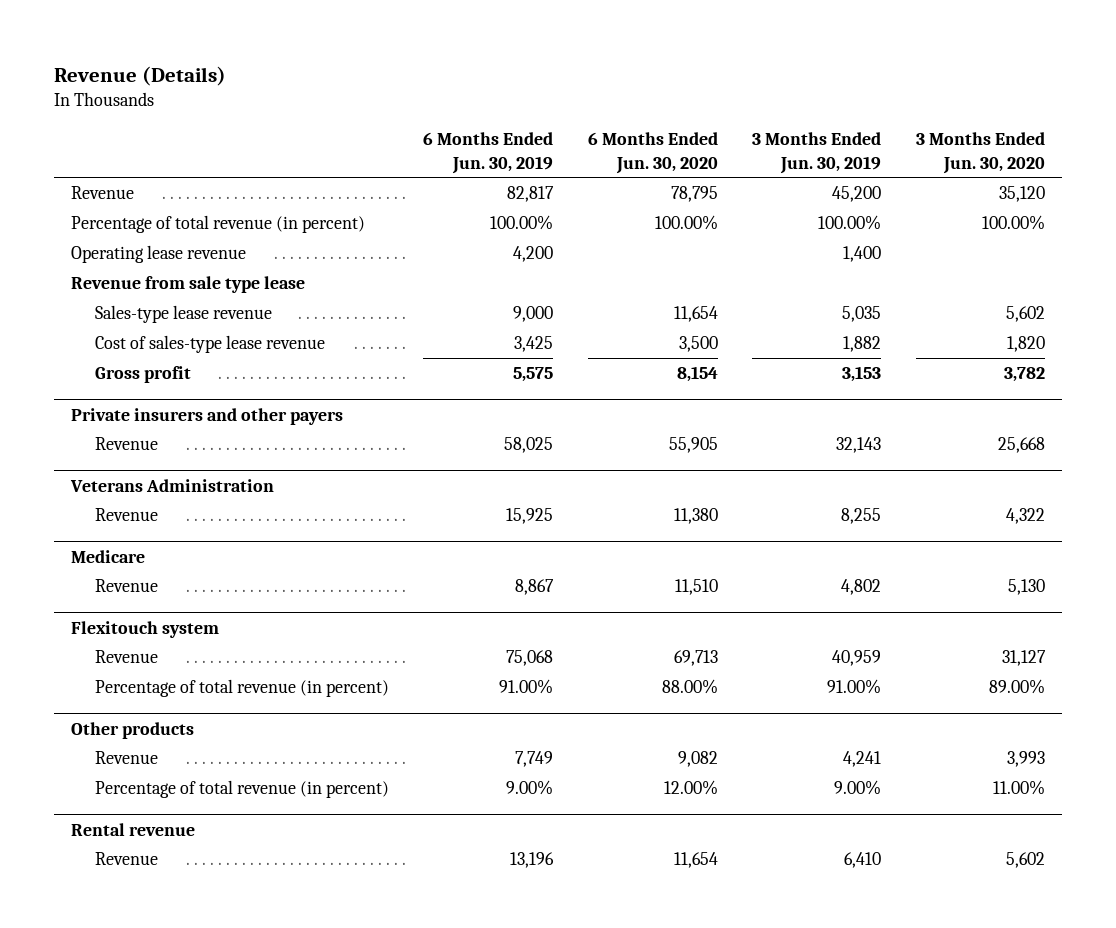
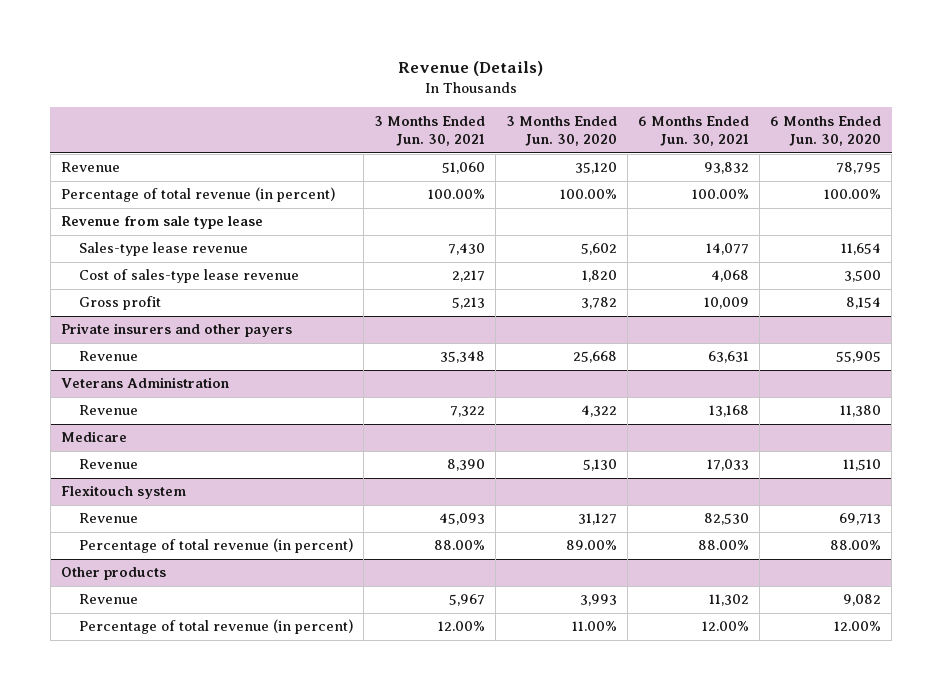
- | 6 Months Ended Jun. 30, 2019 | 6 Months Ended Jun. 30, 2020 | 3 Months Ended Jun. 30, 2019 | 3 Months Ended Jun. 30, 2020
+ | 3 Months Ended Jun. 30, 2021 | 3 Months Ended Jun. 30, 2020 | 6 Months Ended Jun. 30, 2021 | 6 Months Ended Jun. 30, 2020
- Operating lease revenue | 4,200 | | 1,400 |
- Rental revenue
- Revenue | 13,196 | 11,654 | 6,410 | 5,602

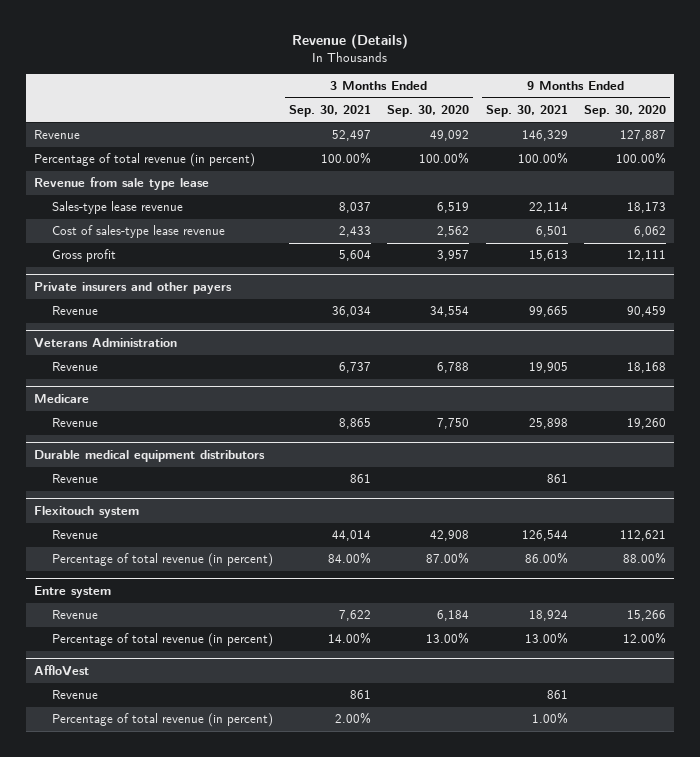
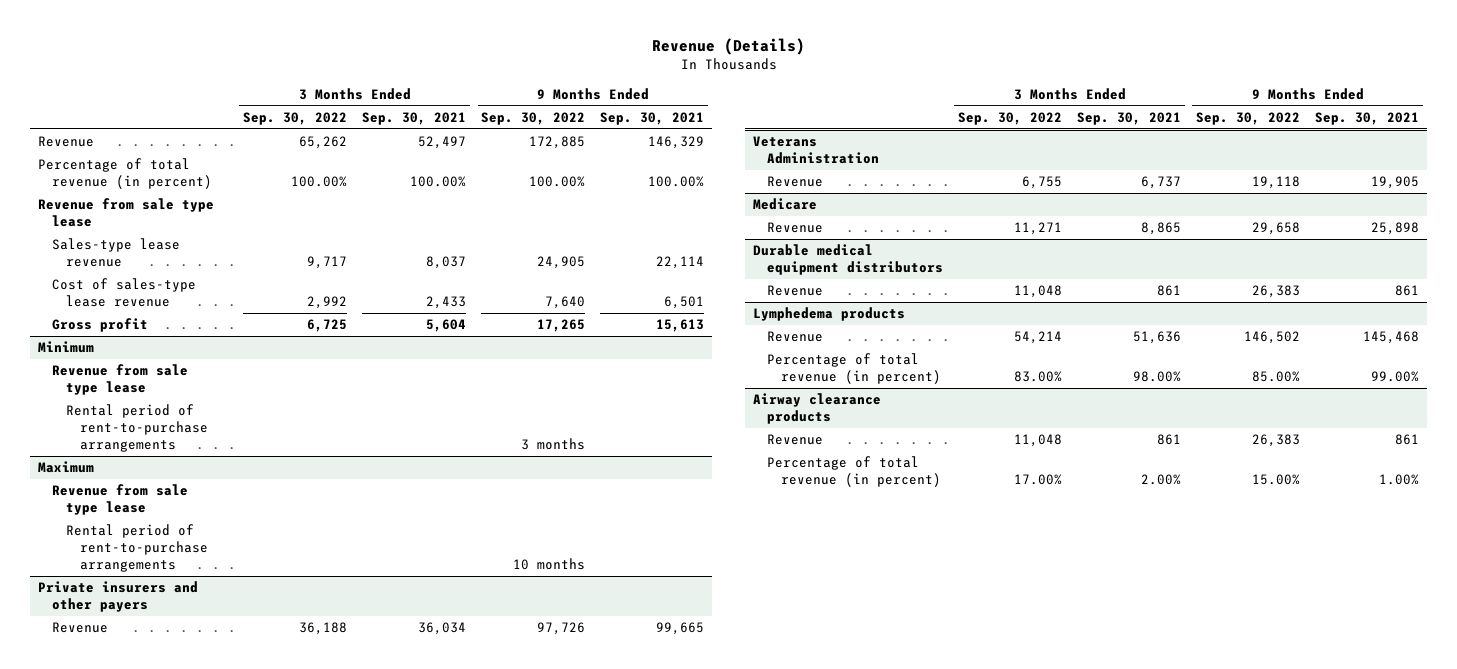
- | 3 Months Ended Sep. 30, 2021 | 3 Months Ended Sep. 30, 2020 | 9 Months Ended Sep. 30, 2021 | 9 Months Ended Sep. 30, 2020
+ | 3 Months Ended Sep. 30, 2022 | 3 Months Ended Sep. 30, 2021 | 9 Months Ended Sep. 30, 2022 | 9 Months Ended Sep. 30, 2021
+ Minimum
+ Revenue from sale type lease
+ Rental period of rent-to-purchase arrangements | | | 3 months |
+ Maximum
+ Revenue from sale type lease
+ Rental period of rent-to-purchase arrangements | | | 10 months |
- Flexitouch system
- Revenue | 44,014 | 42,908 | 126,544 | 112,621
- Percentage of total revenue (in percent) | 84.00% | 87.00% | 86.00% | 88.00%
- Entre system
- Revenue | 7,622 | 6,184 | 18,924 | 15,266
- Percentage of total revenue (in percent) | 14.00% | 13.00% | 13.00% | 12.00%
- AffloVest
+ Lymphedema products
+ Revenue | 54,214 | 51,636 | 146,502 | 145,468
+ Percentage of total revenue (in percent) | 83.00% | 98.00% | 85.00% | 99.00%
+ Airway clearance products

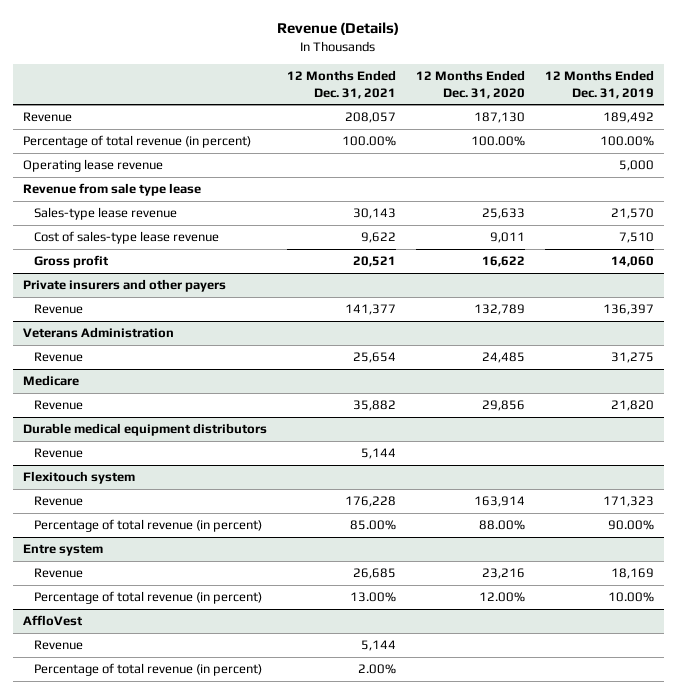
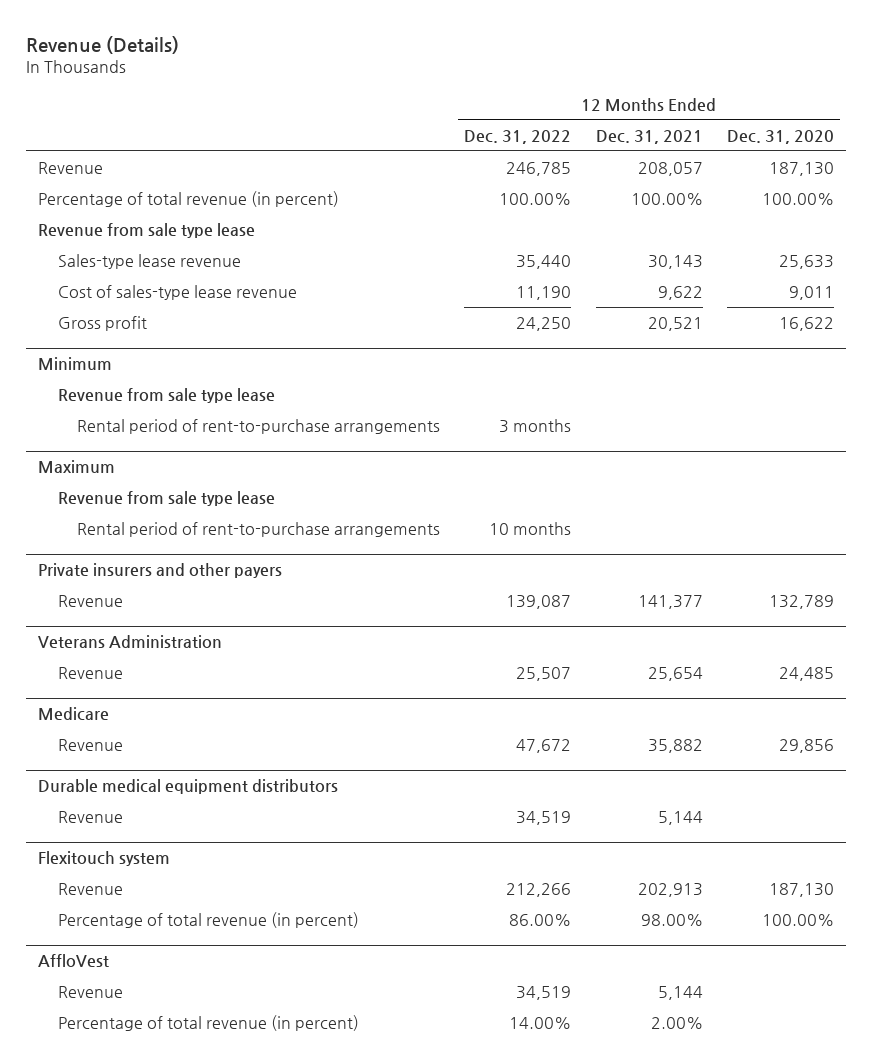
- | 12 Months Ended Dec. 31, 2021 | 12 Months Ended Dec. 31, 2020 | 12 Months Ended Dec. 31, 2019
+ | 12 Months Ended Dec. 31, 2022 | 12 Months Ended Dec. 31, 2021 | 12 Months Ended Dec. 31, 2020
- Operating lease revenue | | | 5,000
+ Minimum
+ Revenue from sale type lease
+ Rental period of rent-to-purchase arrangements | 3 months | |
+ Maximum
+ Revenue from sale type lease
+ Rental period of rent-to-purchase arrangements | 10 months | |
@ Flexitouch system
- Revenue | 176,228 | 163,914 | 171,323
- Percentage of total revenue (in percent) | 85.00% | 88.00% | 90.00%
- Entre system
- Revenue | 26,685 | 23,216 | 18,169
- Percentage of total revenue (in percent) | 13.00% | 12.00% | 10.00%
@ Flexitouch system
+ Revenue | 212,266 | 202,913 | 187,130
+ Percentage of total revenue (in percent) | 86.00% | 98.00% | 100.00%

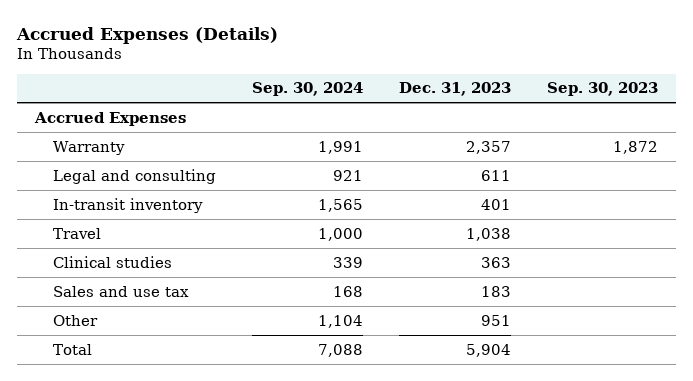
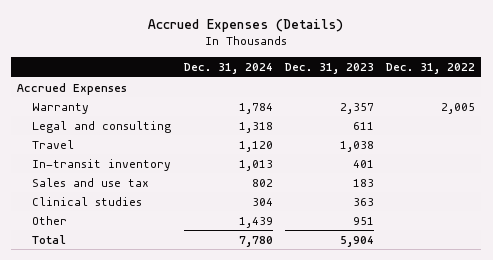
- | Sep. 30, 2024 | Dec. 31, 2023 | Sep. 30, 2023
+ | Dec. 31, 2024 | Dec. 31, 2023 | Dec. 31, 2022
moved down: In-transit inventory | 1,013 | 401 |
moved down: Clinical studies | 304 | 363 |

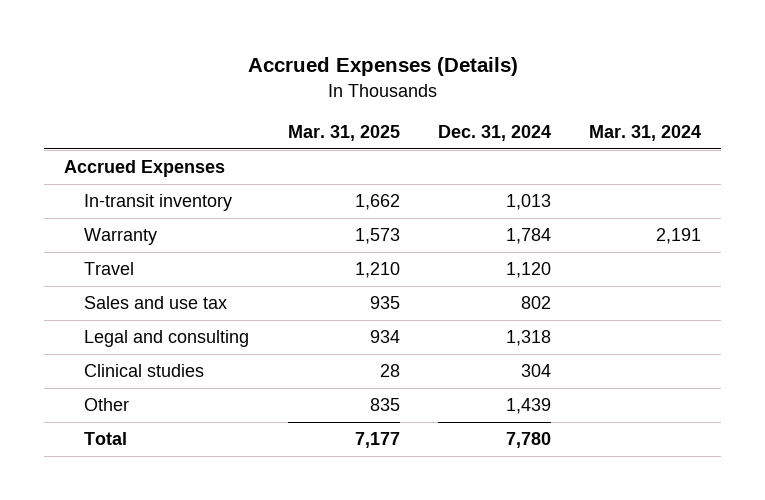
- | Dec. 31, 2024 | Dec. 31, 2023 | Dec. 31, 2022
+ | Mar. 31, 2025 | Dec. 31, 2024 | Mar. 31, 2024
moved up: In-transit inventory | 1,662 | 1,013 |
moved down: Legal and consulting | 934 | 1,318 |

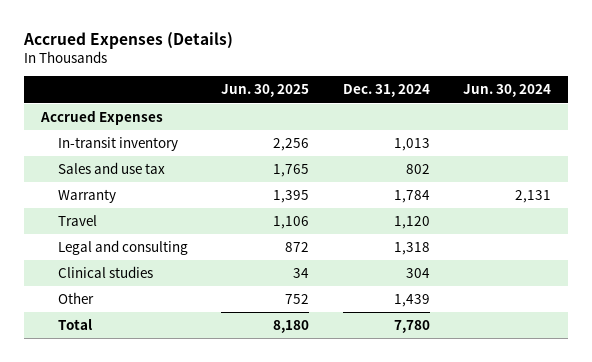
- | Mar. 31, 2025 | Dec. 31, 2024 | Mar. 31, 2024
+ | Jun. 30, 2025 | Dec. 31, 2024 | Jun. 30, 2024
moved up: Sales and use tax | 1,765 | 802 |

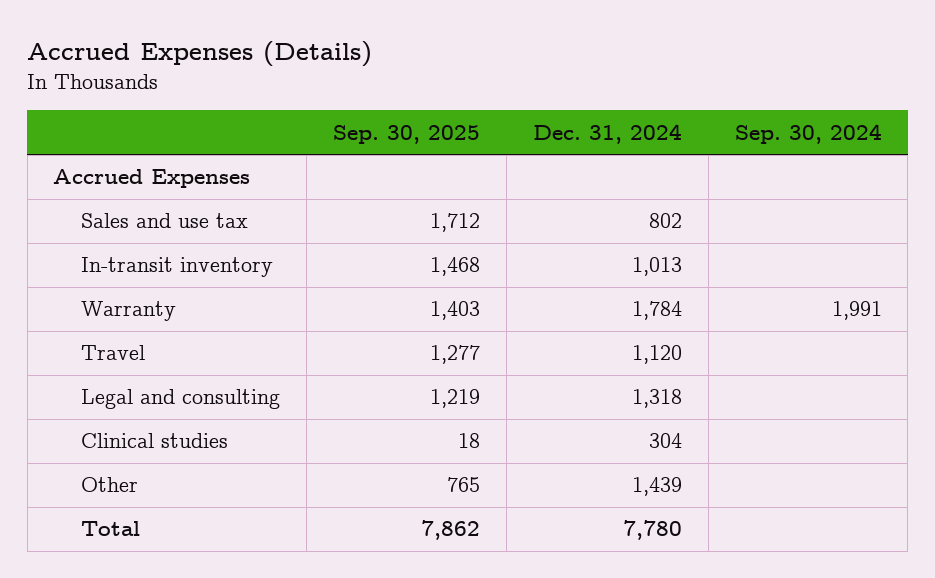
- | Jun. 30, 2025 | Dec. 31, 2024 | Jun. 30, 2024
+ | Sep. 30, 2025 | Dec. 31, 2024 | Sep. 30, 2024
moved down: In-transit inventory | 1,468 | 1,013 |

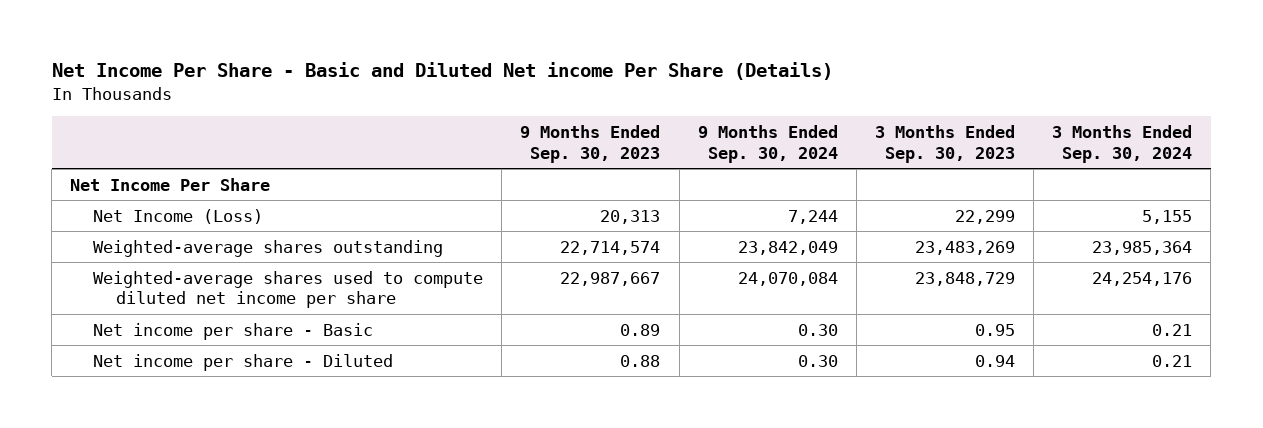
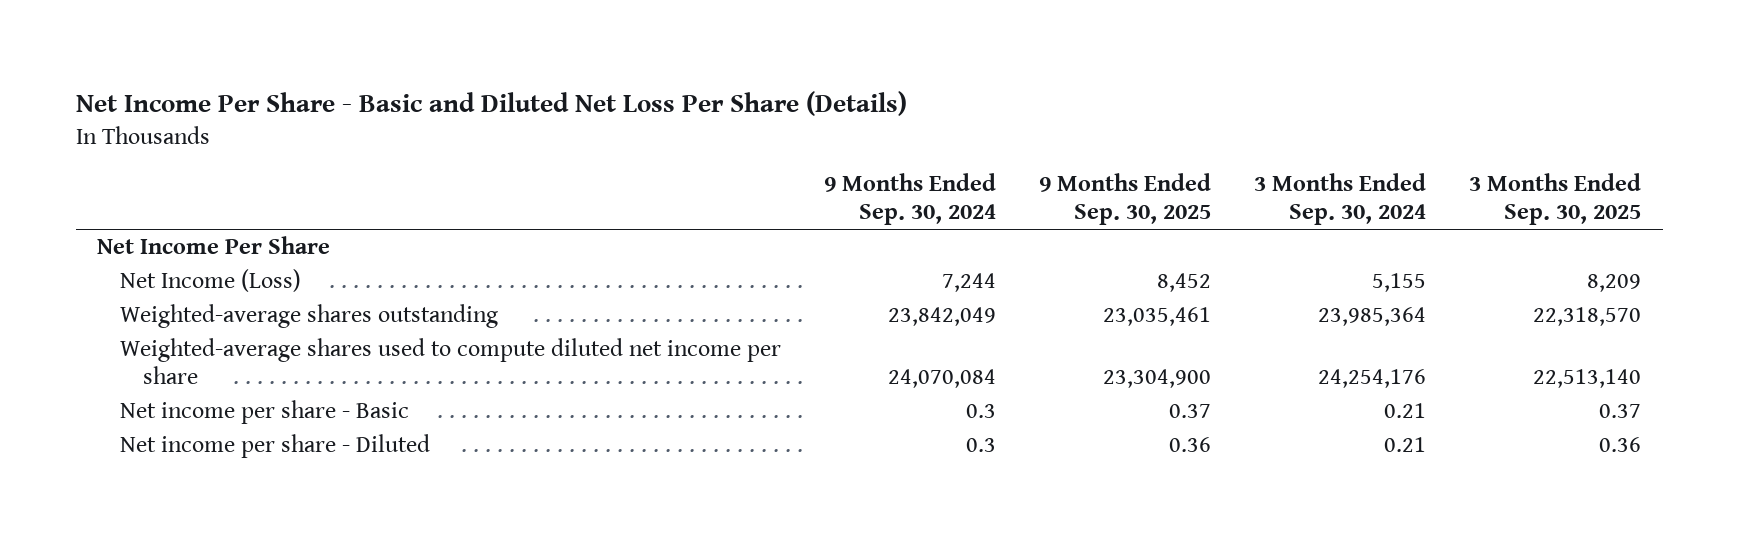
- Net Income Per Share - Basic and Diluted Net income Per Share (Details)
+ Net Income Per Share - Basic and Diluted Net Loss Per Share (Details)
- | 9 Months Ended Sep. 30, 2023 | 9 Months Ended Sep. 30, 2024 | 3 Months Ended Sep. 30, 2023 | 3 Months Ended Sep. 30, 2024
+ | 9 Months Ended Sep. 30, 2024 | 9 Months Ended Sep. 30, 2025 | 3 Months Ended Sep. 30, 2024 | 3 Months Ended Sep. 30, 2025
- Net income per share - Basic | 0.89 | 0.30 | 0.95 | 0.21
- Net income per share - Diluted | 0.88 | 0.30 | 0.94 | 0.21
+ Net income per share - Basic | 0.3 | 0.37 | 0.21 | 0.37
+ Net income per share - Diluted | 0.3 | 0.36 | 0.21 | 0.36

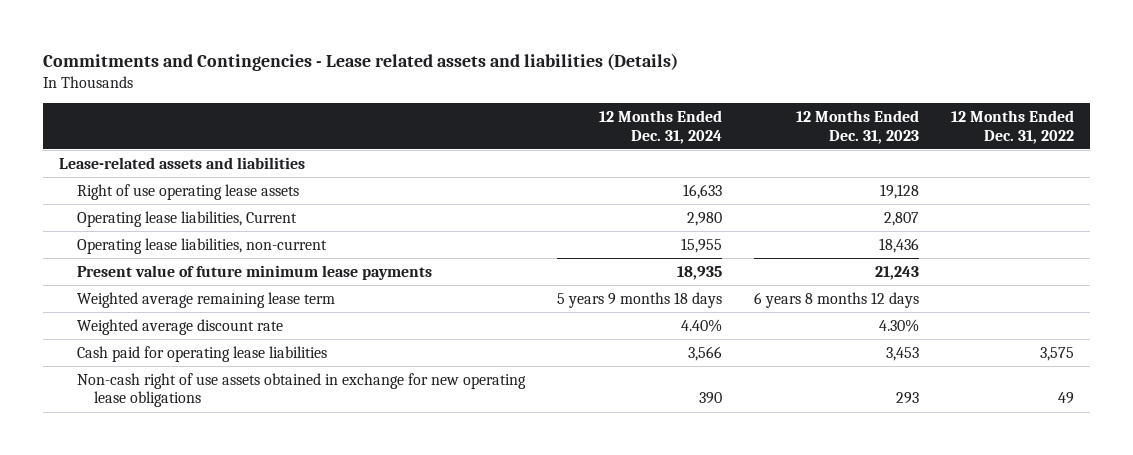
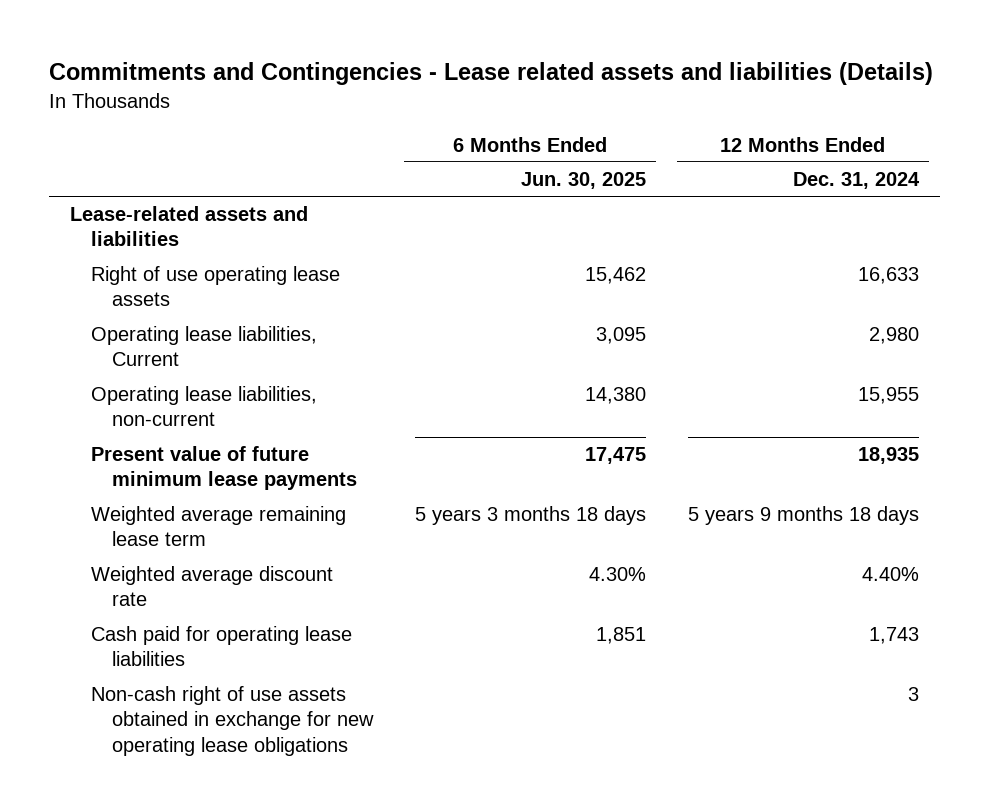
- | 12 Months Ended Dec. 31, 2024 | 12 Months Ended Dec. 31, 2023 | 12 Months Ended Dec. 31, 2022
+ | 6 Months Ended Jun. 30, 2025 | 12 Months Ended Dec. 31, 2024
- Cash paid for operating lease liabilities | 3,566 | 3,453 | 3,575
- Non-cash right of use assets obtained in exchange for new operating lease obligations | 390 | 293 | 49
+ Cash paid for operating lease liabilities | 1,851 | 1,743
+ Non-cash right of use assets obtained in exchange for new operating lease obligations | | 3

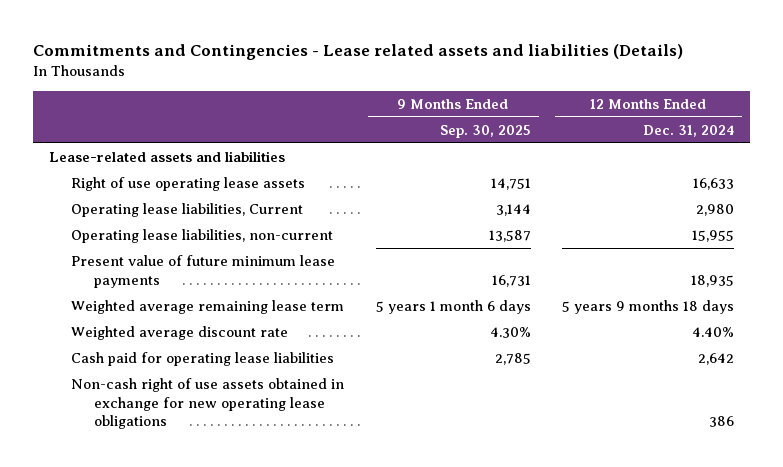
- | 6 Months Ended Jun. 30, 2025 | 12 Months Ended Dec. 31, 2024
+ | 9 Months Ended Sep. 30, 2025 | 12 Months Ended Dec. 31, 2024
- Cash paid for operating lease liabilities | 1,851 | 1,743
- Non-cash right of use assets obtained in exchange for new operating lease obligations | | 3
+ Cash paid for operating lease liabilities | 2,785 | 2,642
+ Non-cash right of use assets obtained in exchange for new operating lease obligations | | 386

